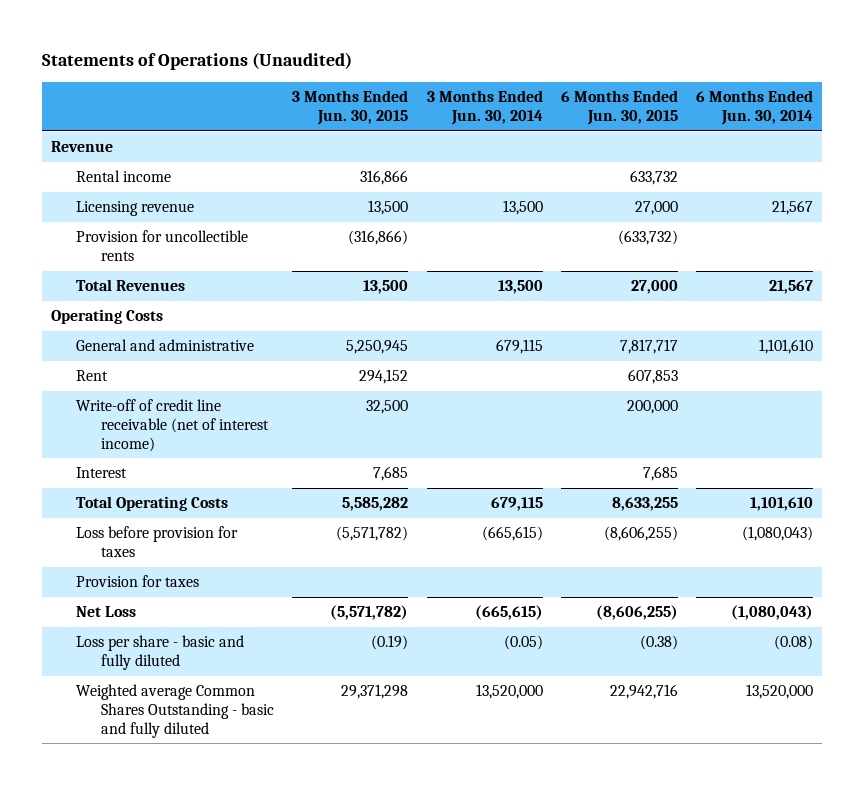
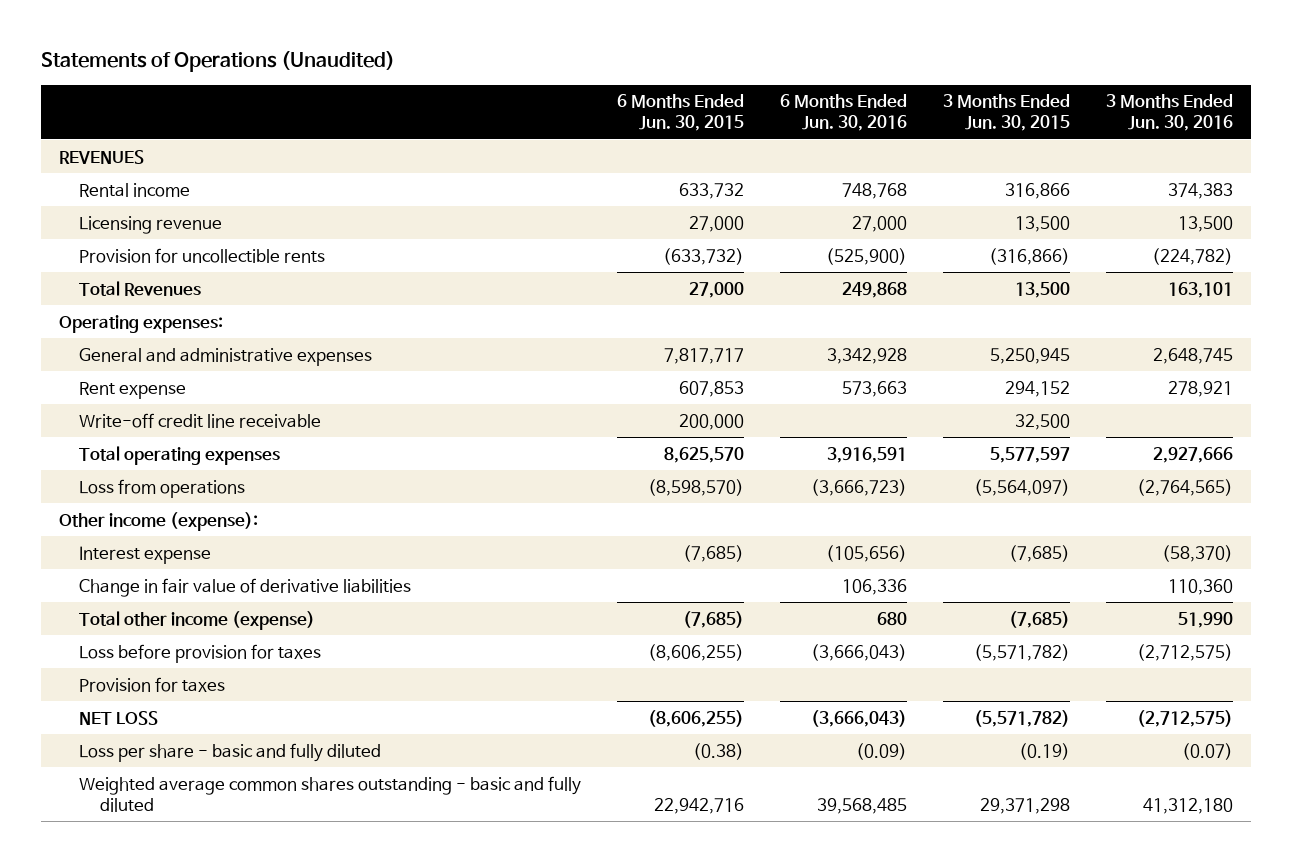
- | 3 Months Ended Jun. 30, 2015 | 3 Months Ended Jun. 30, 2014 | 6 Months Ended Jun. 30, 2015 | 6 Months Ended Jun. 30, 2014
+ | 6 Months Ended Jun. 30, 2015 | 6 Months Ended Jun. 30, 2016 | 3 Months Ended Jun. 30, 2015 | 3 Months Ended Jun. 30, 2016
- Revenue
+ REVENUES
- Operating Costs
- General and administrative | 5,250,945 | 679,115 | 7,817,717 | 1,101,610
- Rent | 294,152 | | 607,853 |
- Write-off of credit line receivable (net of interest income) | 32,500 | | 200,000 |
- Interest | 7,685 | | 7,685 |
- Total Operating Costs | 5,585,282 | 679,115 | 8,633,255 | 1,101,610
+ Operating expenses:
+ General and administrative expenses | 7,817,717 | 3,342,928 | 5,250,945 | 2,648,745
+ Rent expense | 607,853 | 573,663 | 294,152 | 278,921
+ Write-off credit line receivable | 200,000 | | 32,500 |
+ Total operating expenses | 8,625,570 | 3,916,591 | 5,577,597 | 2,927,666
+ Loss from operations | (8,598,570) | (3,666,723) | (5,564,097) | (2,764,565)
+ Other income (expense):
+ Interest expense | (7,685) | (105,656) | (7,685) | (58,370)
+ Change in fair value of derivative liabilities | | 106,336 | | 110,360
+ Total other income (expense) | (7,685) | 680 | (7,685) | 51,990
- Net Loss | (5,571,782) | (665,615) | (8,606,255) | (1,080,043)
+ NET LOSS | (8,606,255) | (3,666,043) | (5,571,782) | (2,712,575)
- Weighted average Common Shares Outstanding - basic and fully diluted | 29,371,298 | 13,520,000 | 22,942,716 | 13,520,000
+ Weighted average common shares outstanding - basic and fully diluted | 22,942,716 | 39,568,485 | 29,371,298 | 41,312,180

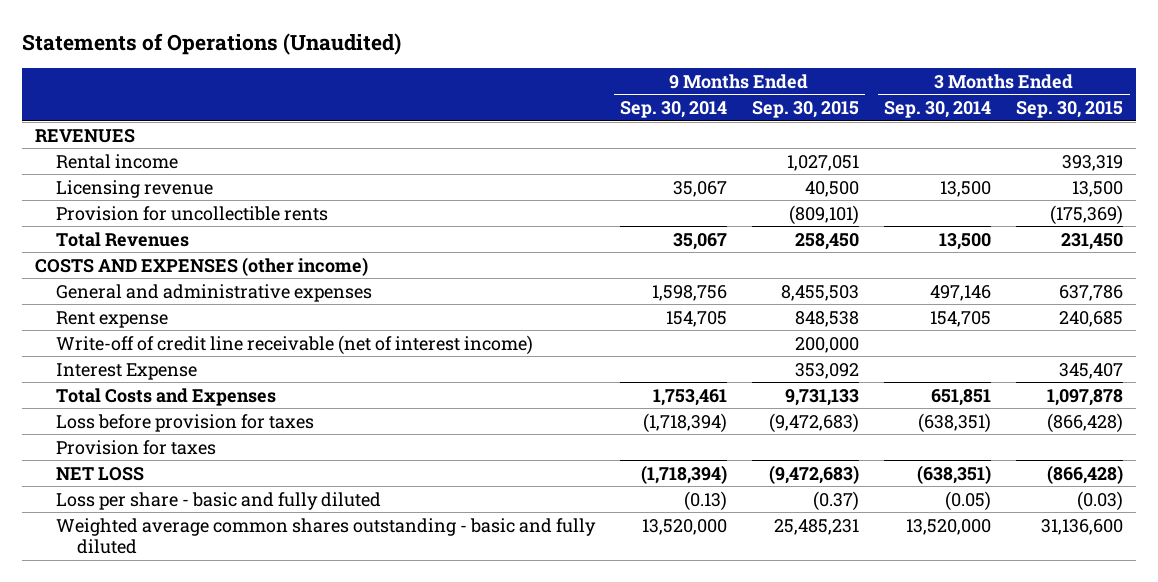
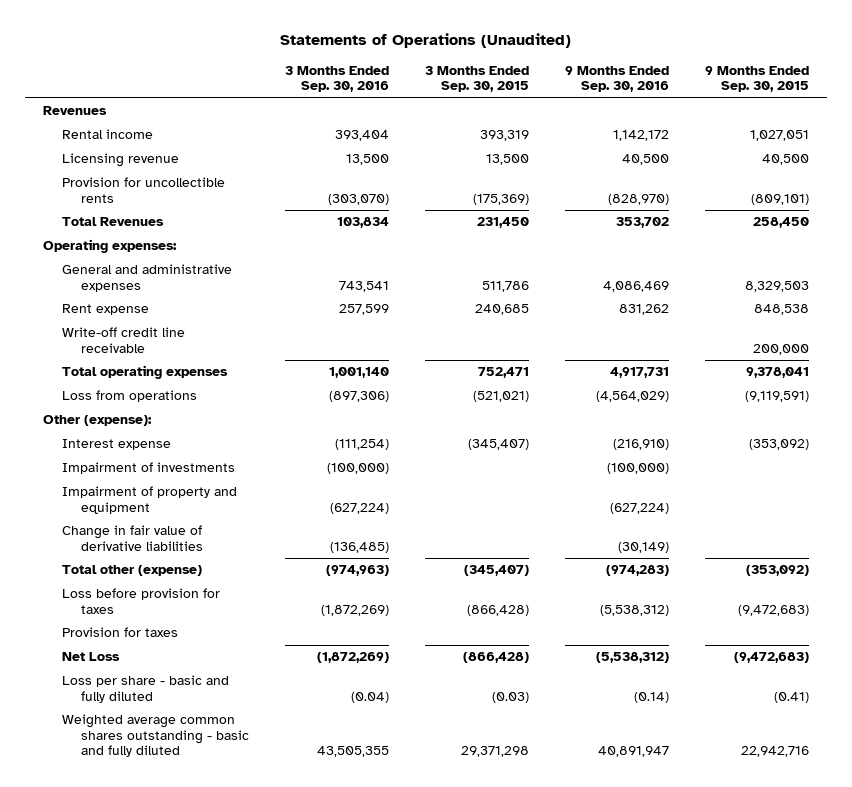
- | 9 Months Ended Sep. 30, 2014 | 9 Months Ended Sep. 30, 2015 | 3 Months Ended Sep. 30, 2014 | 3 Months Ended Sep. 30, 2015
+ | 3 Months Ended Sep. 30, 2016 | 3 Months Ended Sep. 30, 2015 | 9 Months Ended Sep. 30, 2016 | 9 Months Ended Sep. 30, 2015
- REVENUES
+ Revenues
- COSTS AND EXPENSES (other income)
- General and administrative expenses | 1,598,756 | 8,455,503 | 497,146 | 637,786
+ Operating expenses:
+ General and administrative expenses | 743,541 | 511,786 | 4,086,469 | 8,329,503
- Write-off of credit line receivable (net of interest income) | | 200,000 | |
- Interest Expense | | 353,092 | | 345,407
- Total Costs and Expenses | 1,753,461 | 9,731,133 | 651,851 | 1,097,878
+ Write-off credit line receivable | | | | 200,000
+ Total operating expenses | 1,001,140 | 752,471 | 4,917,731 | 9,378,041
+ Loss from operations | (897,306) | (521,021) | (4,564,029) | (9,119,591)
+ Other (expense):
+ Interest expense | (111,254) | (345,407) | (216,910) | (353,092)
+ Impairment of investments | (100,000) | | (100,000) |
+ Impairment of property and equipment | (627,224) | | (627,224) |
+ Change in fair value of derivative liabilities | (136,485) | | (30,149) |
+ Total other (expense) | (974,963) | (345,407) | (974,283) | (353,092)
- NET LOSS | (1,718,394) | (9,472,683) | (638,351) | (866,428)
- Loss per share - basic and fully diluted | (0.13) | (0.37) | (0.05) | (0.03)
- Weighted average common shares outstanding - basic and fully diluted | 13,520,000 | 25,485,231 | 13,520,000 | 31,136,600
+ Net Loss | (1,872,269) | (866,428) | (5,538,312) | (9,472,683)
+ Loss per share - basic and fully diluted | (0.04) | (0.03) | (0.14) | (0.41)
+ Weighted average common shares outstanding - basic and fully diluted | 43,505,355 | 29,371,298 | 40,891,947 | 22,942,716

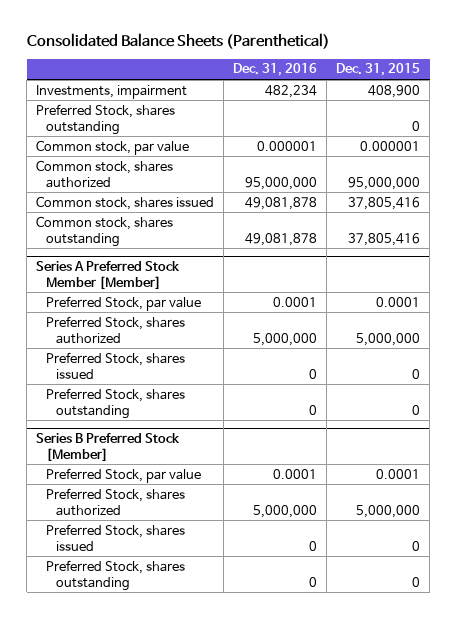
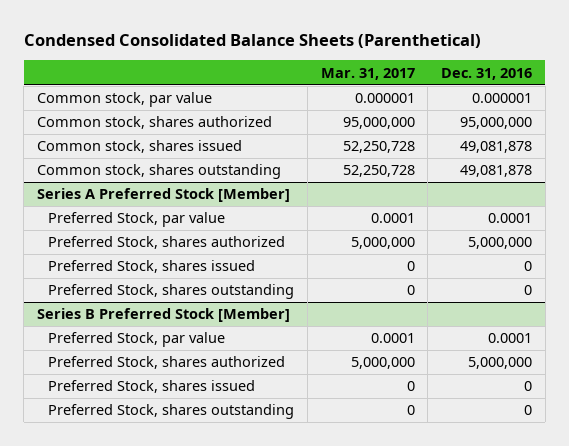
- Consolidated Balance Sheets (Parenthetical)
+ Condensed Consolidated Balance Sheets (Parenthetical)
- | Dec. 31, 2016 | Dec. 31, 2015
+ | Mar. 31, 2017 | Dec. 31, 2016
- Investments, impairment | 482,234 | 408,900
- Preferred Stock, shares outstanding | | 0
- Series A Preferred Stock Member [Member]
+ Series A Preferred Stock [Member]

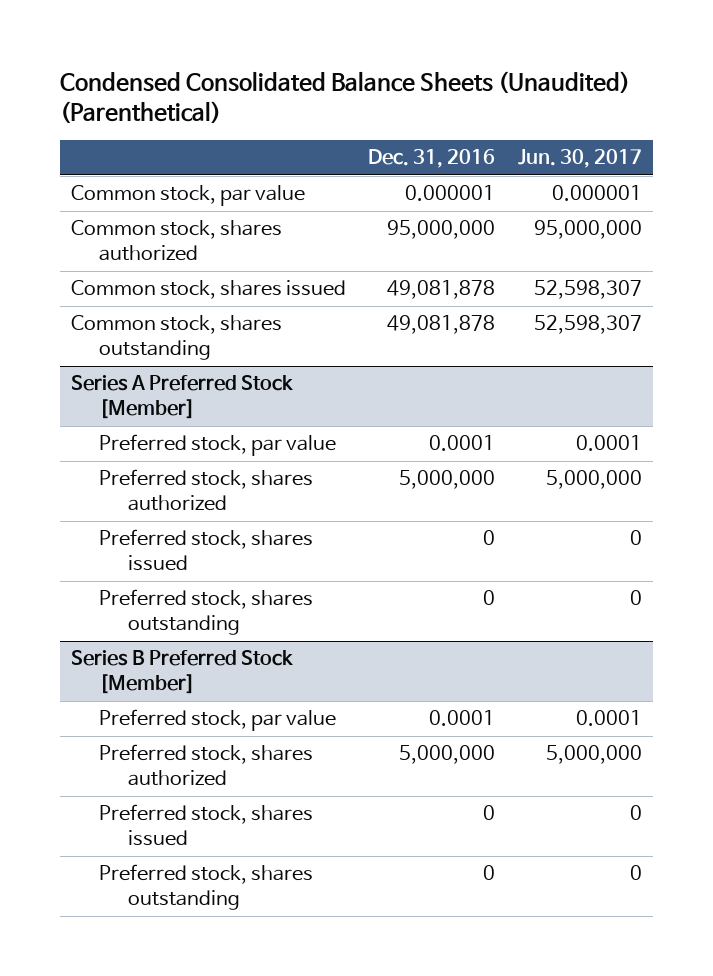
- Condensed Consolidated Balance Sheets (Parenthetical)
+ Condensed Consolidated Balance Sheets (Unaudited) (Parenthetical)
- | Mar. 31, 2017 | Dec. 31, 2016
+ | Dec. 31, 2016 | Jun. 30, 2017
@ Series A Preferred Stock [Member]
- Preferred Stock, par value | 0.0001 | 0.0001
- Preferred Stock, shares authorized | 5,000,000 | 5,000,000
- Preferred Stock, shares issued | 0 | 0
- Preferred Stock, shares outstanding | 0 | 0
+ Preferred stock, par value | 0.0001 | 0.0001
+ Preferred stock, shares authorized | 5,000,000 | 5,000,000
+ Preferred stock, shares issued | 0 | 0
+ Preferred stock, shares outstanding | 0 | 0
@ Series B Preferred Stock [Member]
- Preferred Stock, par value | 0.0001 | 0.0001
- Preferred Stock, shares authorized | 5,000,000 | 5,000,000
- Preferred Stock, shares issued | 0 | 0
- Preferred Stock, shares outstanding | 0 | 0
+ Preferred stock, par value | 0.0001 | 0.0001
+ Preferred stock, shares authorized | 5,000,000 | 5,000,000
+ Preferred stock, shares issued | 0 | 0
+ Preferred stock, shares outstanding | 0 | 0

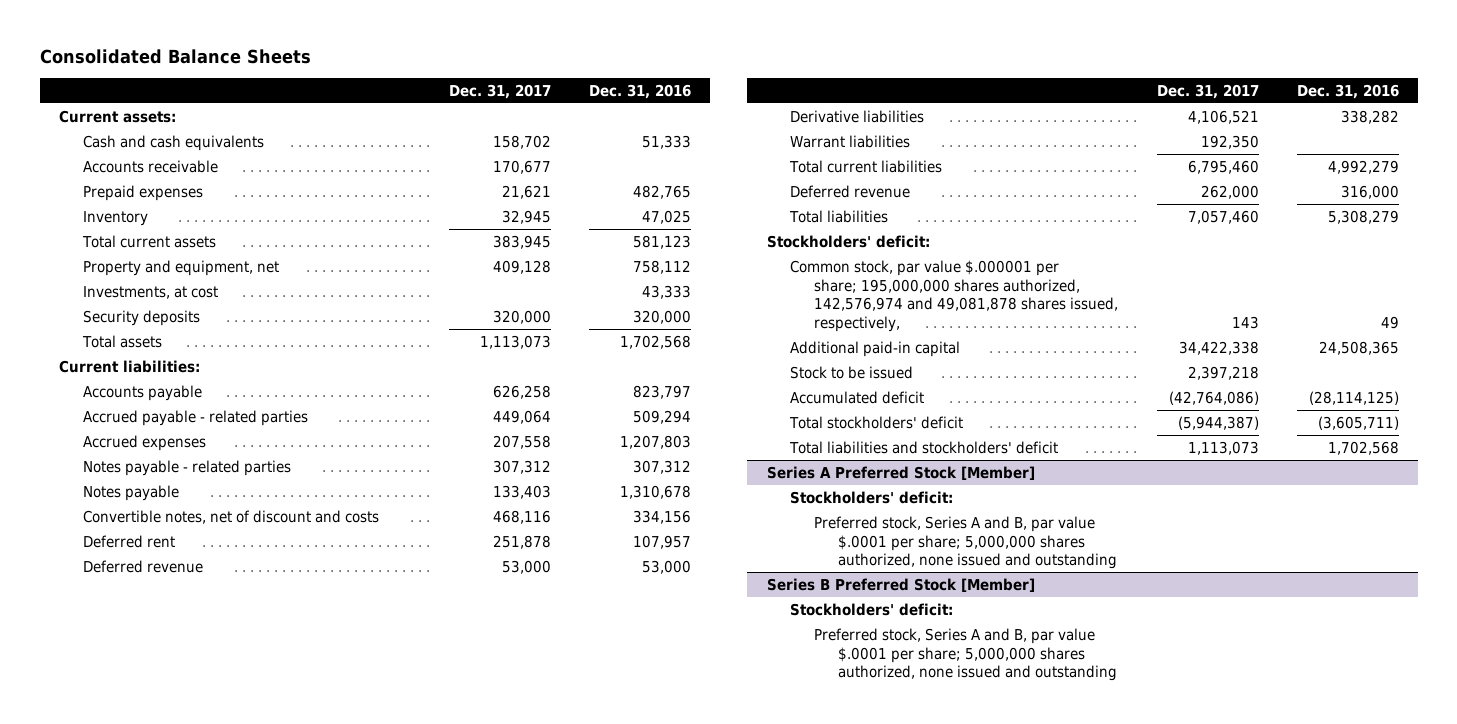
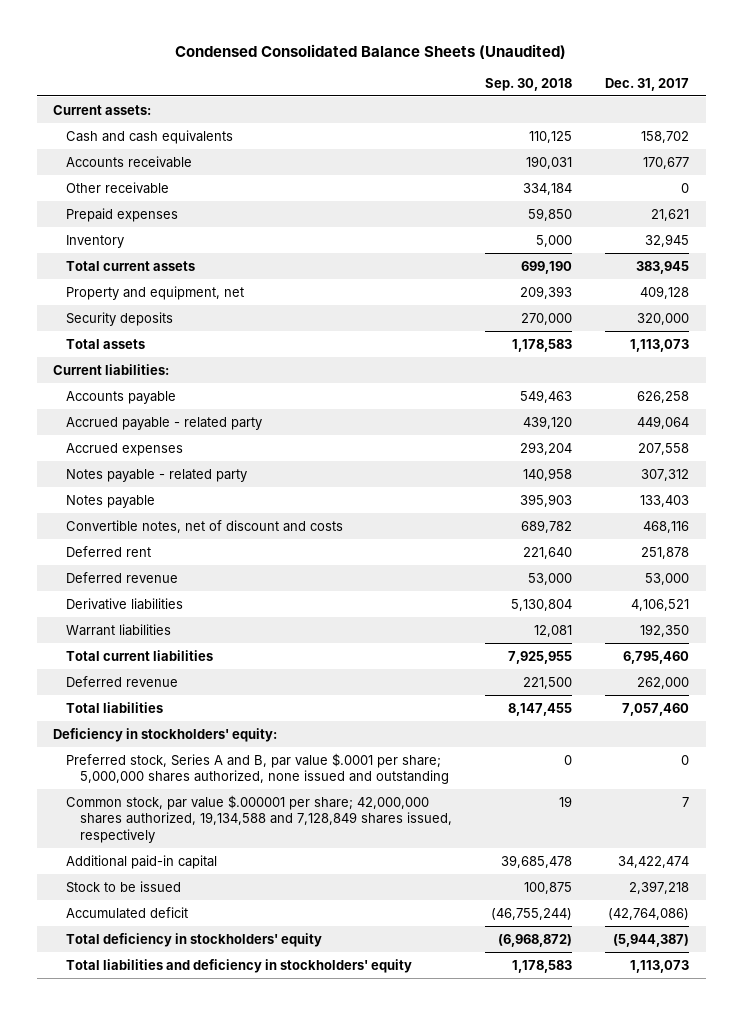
- Consolidated Balance Sheets
+ Condensed Consolidated Balance Sheets (Unaudited)
- | Dec. 31, 2017 | Dec. 31, 2016
+ | Sep. 30, 2018 | Dec. 31, 2017
+ Other receivable | 334,184 | 0
- Investments, at cost | | 43,333
- Accrued payable - related parties | 449,064 | 509,294
+ Accrued payable - related party | 439,120 | 449,064
- Notes payable - related parties | 307,312 | 307,312
+ Notes payable - related party | 140,958 | 307,312
- Stockholders' deficit:
- Common stock, par value $.000001 per share; 195,000,000 shares authorized, 142,576,974 and 49,081,878 shares issued, respectively, | 143 | 49
- Additional paid-in capital | 34,422,338 | 24,508,365
+ Deficiency in stockholders' equity:
+ Preferred stock, Series A and B, par value $.0001 per share; 5,000,000 shares authorized, none issued and outstanding | 0 | 0
+ Common stock, par value $.000001 per share; 42,000,000 shares authorized, 19,134,588 and 7,128,849 shares issued, respectively | 19 | 7
+ Additional paid-in capital | 39,685,478 | 34,422,474
- Total stockholders' deficit | (5,944,387) | (3,605,711)
- Total liabilities and stockholders' deficit | 1,113,073 | 1,702,568
- Series A Preferred Stock [Member]
- Stockholders' deficit:
- Preferred stock, Series A and B, par value $.0001 per share; 5,000,000 shares authorized, none issued and outstanding
- Series B Preferred Stock [Member]
- Stockholders' deficit:
- Preferred stock, Series A and B, par value $.0001 per share; 5,000,000 shares authorized, none issued and outstanding
+ Total deficiency in stockholders' equity | (6,968,872) | (5,944,387)
+ Total liabilities and deficiency in stockholders' equity | 1,178,583 | 1,113,073

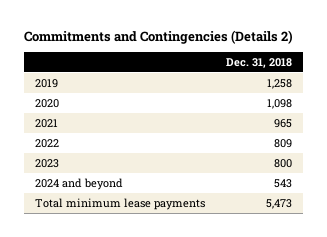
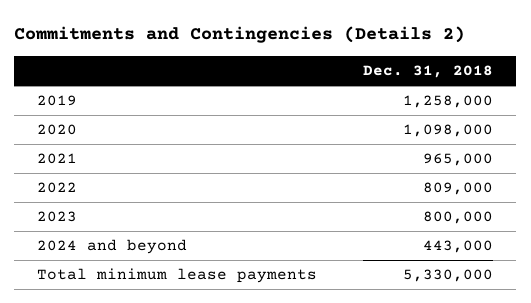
- 2019 | 1,258
- 2020 | 1,098
- 2021 | 965
- 2022 | 809
- 2023 | 800
- 2024 and beyond | 543
- Total minimum lease payments | 5,473
+ 2019 | 1,258,000
+ 2020 | 1,098,000
+ 2021 | 965,000
+ 2022 | 809,000
+ 2023 | 800,000
+ 2024 and beyond | 443,000
+ Total minimum lease payments | 5,330,000

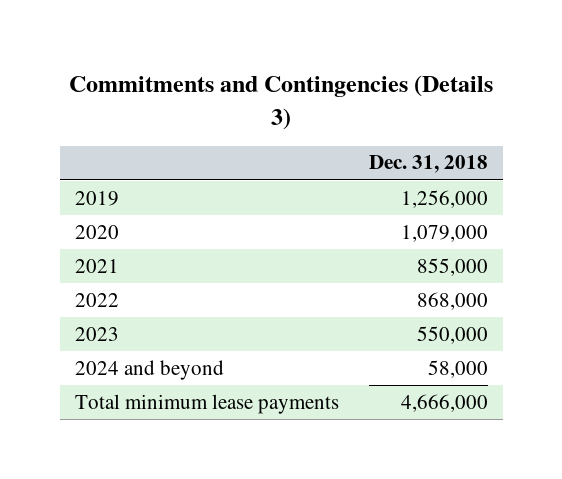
- Commitments and Contingencies (Details 2)
+ Commitments and Contingencies (Details 3)
- 2019 | 1,258,000
- 2020 | 1,098,000
- 2021 | 965,000
- 2022 | 809,000
- 2023 | 800,000
- 2024 and beyond | 443,000
- Total minimum lease payments | 5,330,000
+ 2019 | 1,256,000
+ 2020 | 1,079,000
+ 2021 | 855,000
+ 2022 | 868,000
+ 2023 | 550,000
+ 2024 and beyond | 58,000
+ Total minimum lease payments | 4,666,000

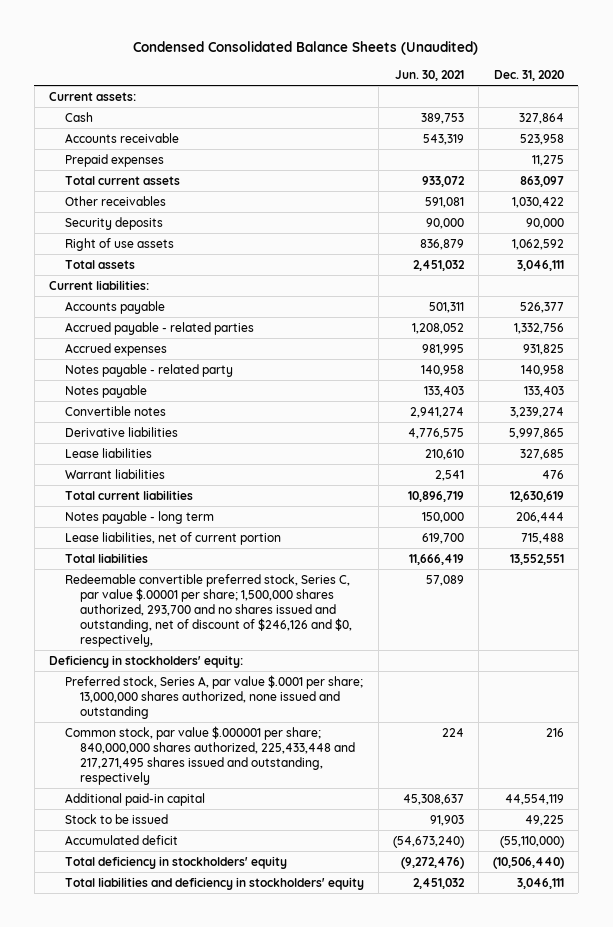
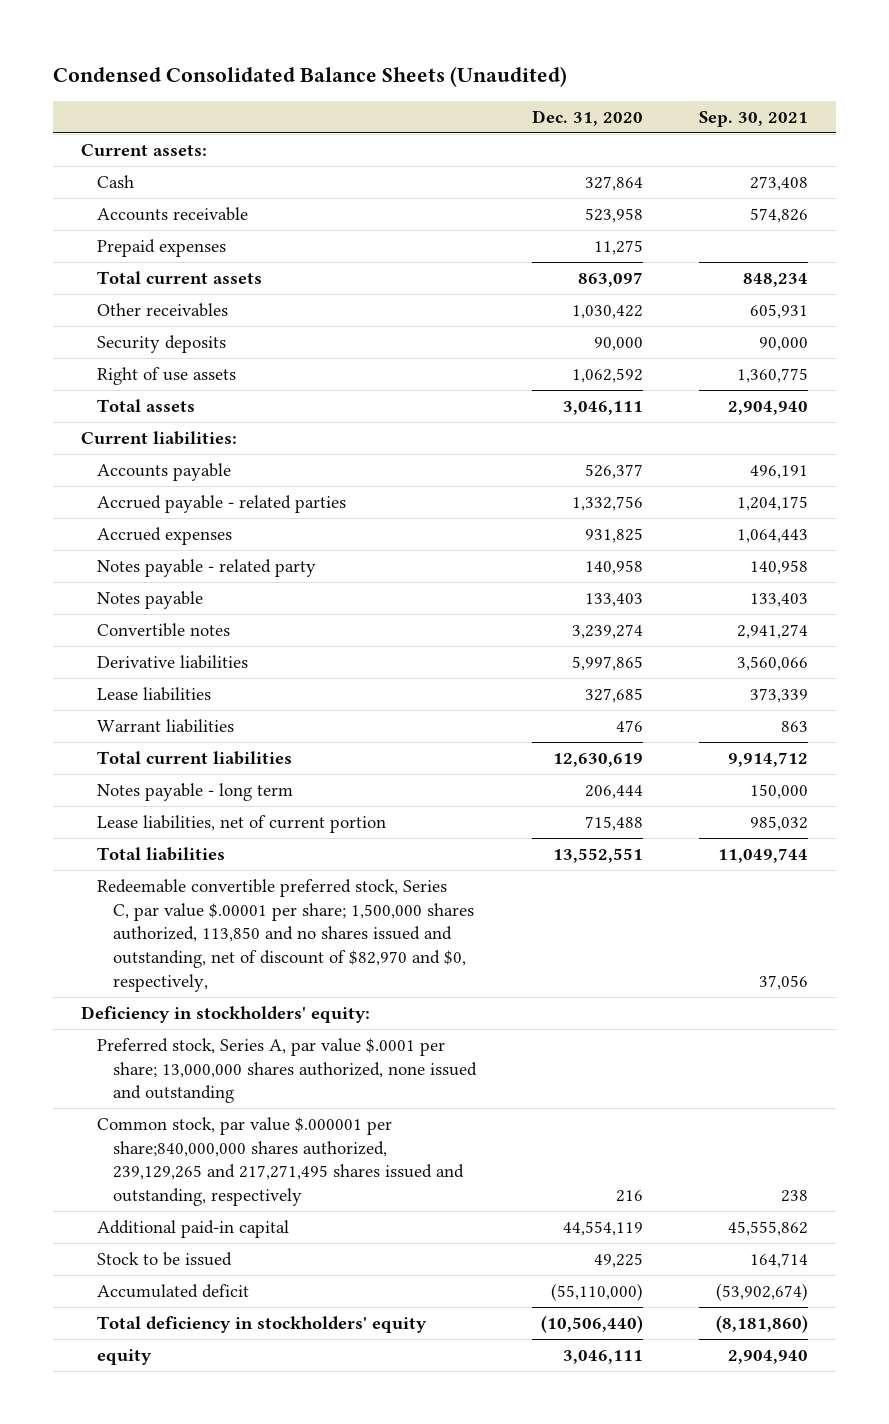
- | Jun. 30, 2021 | Dec. 31, 2020
+ | Dec. 31, 2020 | Sep. 30, 2021
- Redeemable convertible preferred stock, Series C, par value $.00001 per share; 1,500,000 shares authorized, 293,700 and no shares issued and outstanding, net of discount of $246,126 and $0, respectively, | 57,089 |
+ Redeemable convertible preferred stock, Series C, par value $.00001 per share; 1,500,000 shares authorized, 113,850 and no shares issued and outstanding, net of discount of $82,970 and $0, respectively, | | 37,056
- Common stock, par value $.000001 per share; 840,000,000 shares authorized, 225,433,448 and 217,271,495 shares issued and outstanding, respectively | 224 | 216
+ Common stock, par value $.000001 per share;840,000,000 shares authorized, 239,129,265 and 217,271,495 shares issued and outstanding, respectively | 216 | 238
- Total liabilities and deficiency in stockholders' equity | 2,451,032 | 3,046,111
+ equity | 3,046,111 | 2,904,940

